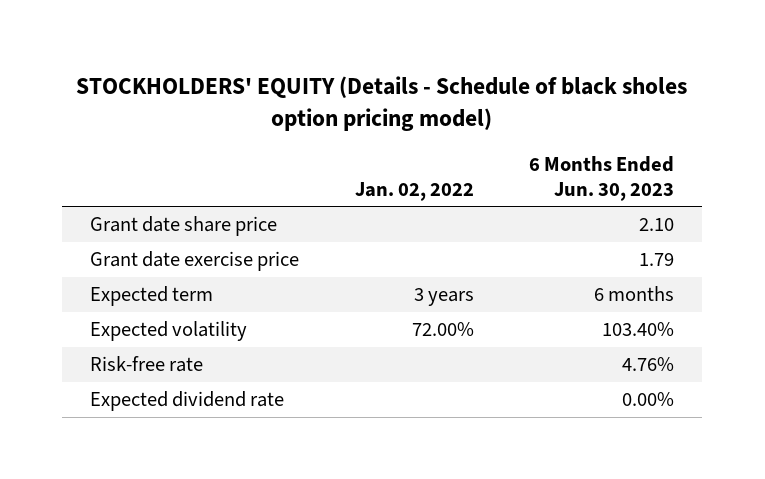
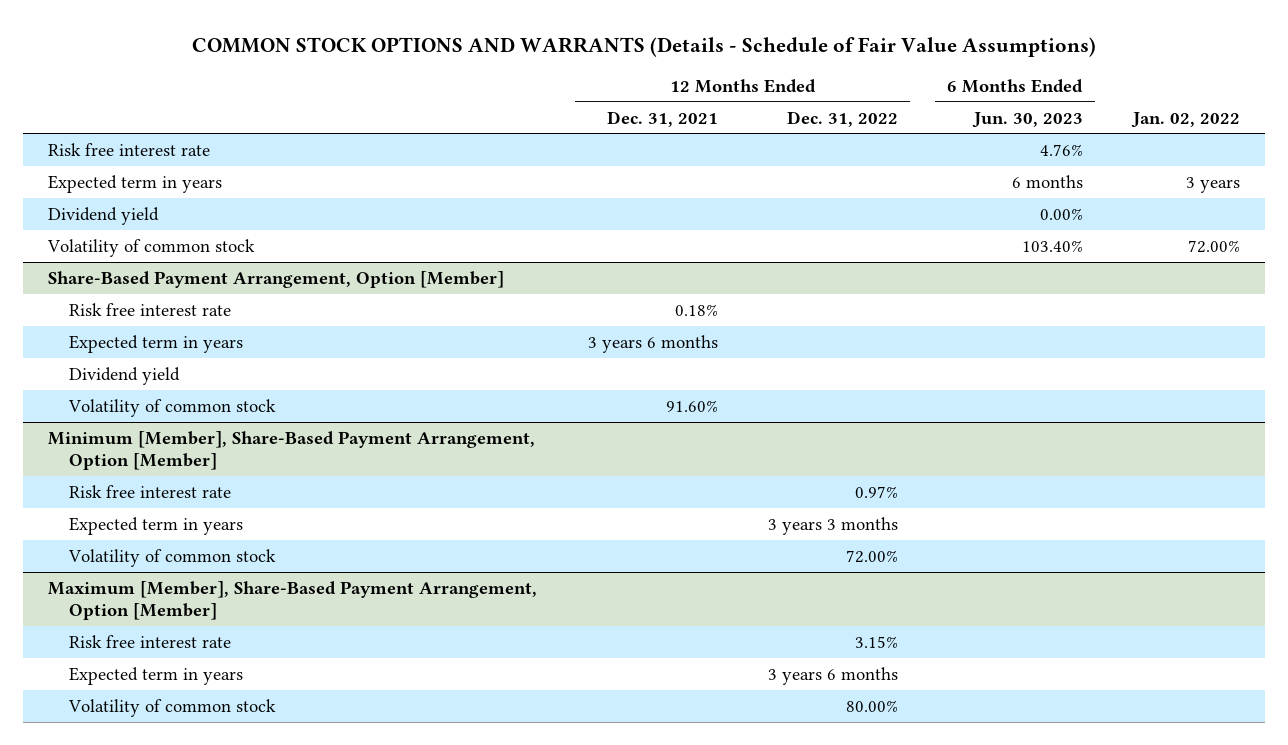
- STOCKHOLDERS' EQUITY (Details - Schedule of black sholes option pricing model)
+ COMMON STOCK OPTIONS AND WARRANTS (Details - Schedule of Fair Value Assumptions)
- | Jan. 02, 2022 | 6 Months Ended Jun. 30, 2023
+ | 12 Months Ended Dec. 31, 2021 | 12 Months Ended Dec. 31, 2022 | 6 Months Ended Jun. 30, 2023 | Jan. 02, 2022
- Grant date share price | | 2.10
- Grant date exercise price | | 1.79
- Expected term | 3 years | 6 months
- Expected volatility | 72.00% | 103.40%
- Risk-free rate | | 4.76%
- Expected dividend rate | | 0.00%
+ Risk free interest rate | | | 4.76% |
+ Expected term in years | | | 6 months | 3 years
+ Dividend yield | | | 0.00% |
+ Volatility of common stock | | | 103.40% | 72.00%
+ Share-Based Payment Arrangement, Option [Member]
+ Risk free interest rate | 0.18% | | |
+ Expected term in years | 3 years 6 months | | |
+ Dividend yield
+ Volatility of common stock | 91.60% | | |
+ Minimum [Member], Share-Based Payment Arrangement, Option [Member]
+ Risk free interest rate | | 0.97% | |
+ Expected term in years | | 3 years 3 months | |
+ Volatility of common stock | | 72.00% | |
+ Maximum [Member], Share-Based Payment Arrangement, Option [Member]
+ Risk free interest rate | | 3.15% | |
+ Expected term in years | | 3 years 6 months | |
+ Volatility of common stock | | 80.00% | |

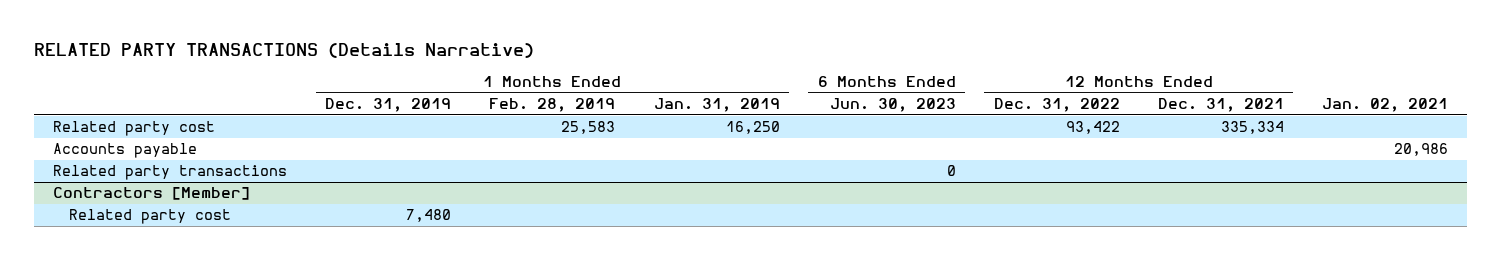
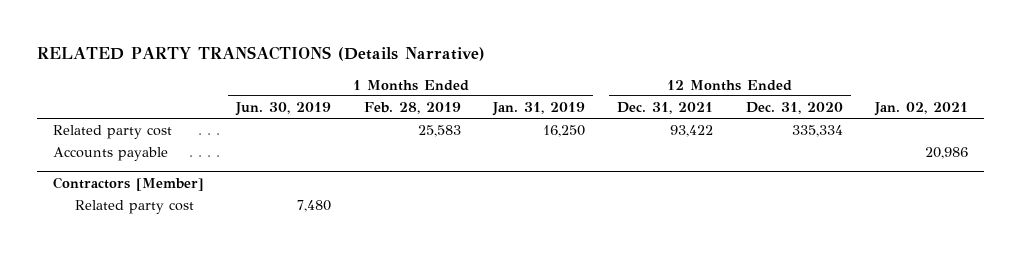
- | 1 Months Ended Dec. 31, 2019 | 1 Months Ended Feb. 28, 2019 | 1 Months Ended Jan. 31, 2019 | 6 Months Ended Jun. 30, 2023 | 12 Months Ended Dec. 31, 2022 | 12 Months Ended Dec. 31, 2021 | Jan. 02, 2021
+ | 1 Months Ended Jun. 30, 2019 | 1 Months Ended Feb. 28, 2019 | 1 Months Ended Jan. 31, 2019 | 12 Months Ended Dec. 31, 2021 | 12 Months Ended Dec. 31, 2020 | Jan. 02, 2021
- Related party cost | | 25,583 | 16,250 | | 93,422 | 335,334 |
+ Related party cost | | 25,583 | 16,250 | 93,422 | 335,334 |
- Related party transactions | | | | 0 | | |

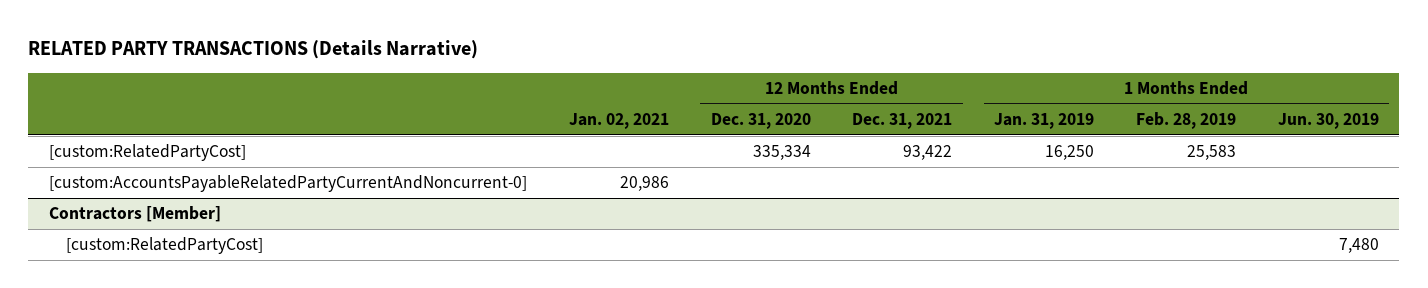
- | 1 Months Ended Jun. 30, 2019 | 1 Months Ended Feb. 28, 2019 | 1 Months Ended Jan. 31, 2019 | 12 Months Ended Dec. 31, 2021 | 12 Months Ended Dec. 31, 2020 | Jan. 02, 2021
+ | Jan. 02, 2021 | 12 Months Ended Dec. 31, 2020 | 12 Months Ended Dec. 31, 2021 | 1 Months Ended Jan. 31, 2019 | 1 Months Ended Feb. 28, 2019 | 1 Months Ended Jun. 30, 2019
- Related party cost | | 25,583 | 16,250 | 93,422 | 335,334 |
- Accounts payable | | | | | | 20,986
+ [custom:RelatedPartyCost] | | 335,334 | 93,422 | 16,250 | 25,583 |
+ [custom:AccountsPayableRelatedPartyCurrentAndNoncurrent-0] | 20,986 | | | | |
@ Contractors [Member]
- Related party cost | 7,480 | | | | |
+ [custom:RelatedPartyCost] | | | | | | 7,480

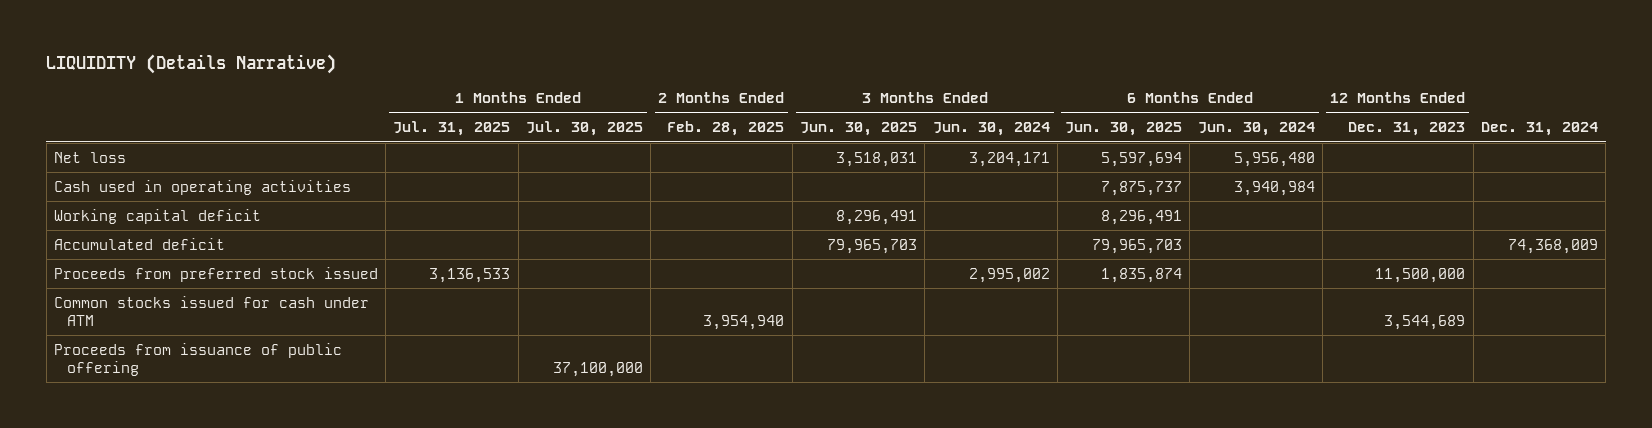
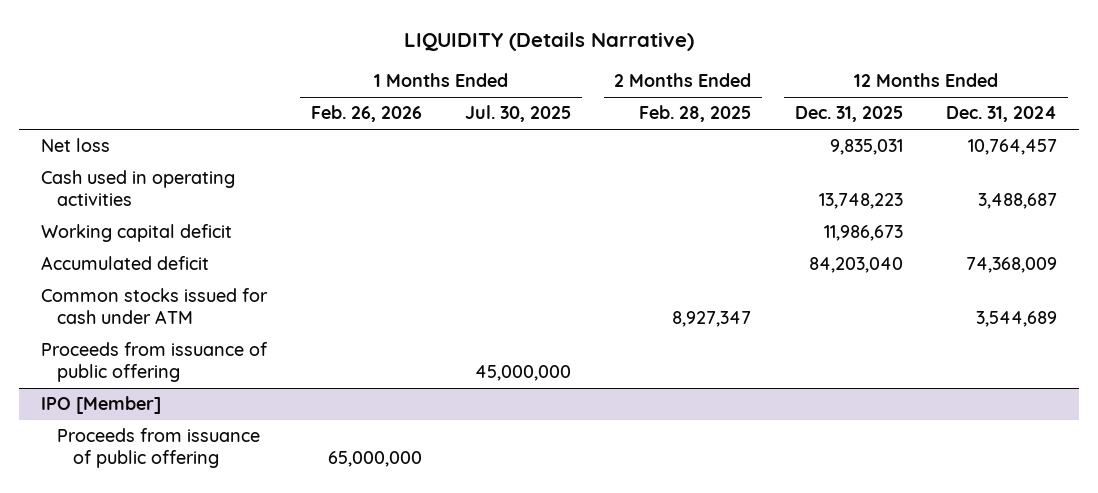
- | 1 Months Ended Jul. 31, 2025 | 1 Months Ended Jul. 30, 2025 | 2 Months Ended Feb. 28, 2025 | 3 Months Ended Jun. 30, 2025 | 3 Months Ended Jun. 30, 2024 | 6 Months Ended Jun. 30, 2025 | 6 Months Ended Jun. 30, 2024 | 12 Months Ended Dec. 31, 2023 | Dec. 31, 2024
+ | 1 Months Ended Feb. 26, 2026 | 1 Months Ended Jul. 30, 2025 | 2 Months Ended Feb. 28, 2025 | 12 Months Ended Dec. 31, 2025 | 12 Months Ended Dec. 31, 2024
- Proceeds from preferred stock issued | 3,136,533 | | | | 2,995,002 | 1,835,874 | | 11,500,000 |
- Common stocks issued for cash under ATM | | | 3,954,940 | | | | | 3,544,689 |
- Proceeds from issuance of public offering | | 37,100,000 | | | | | | |
+ Common stocks issued for cash under ATM | | | 8,927,347 | | 3,544,689
+ Proceeds from issuance of public offering | | 45,000,000 | | |
+ IPO [Member]
+ Proceeds from issuance of public offering | 65,000,000 | | | |

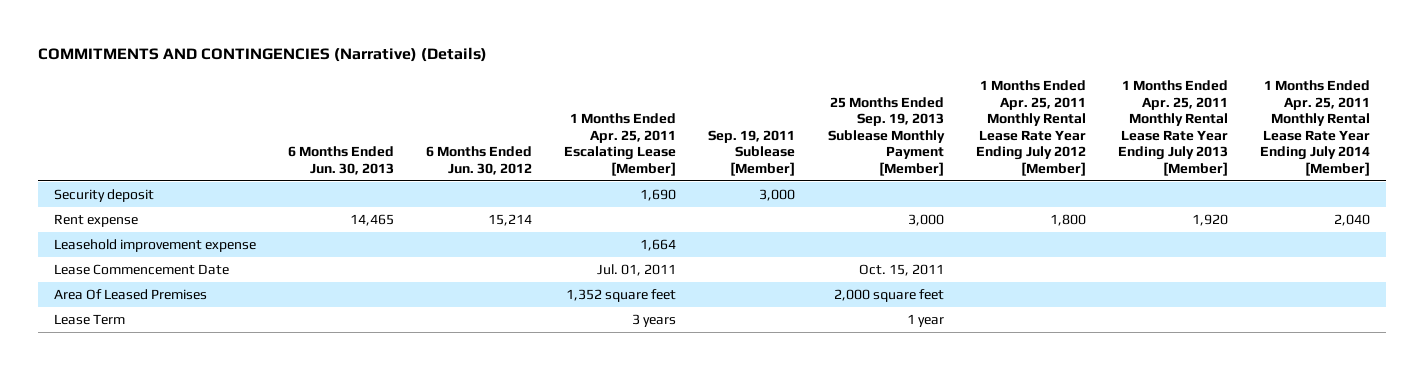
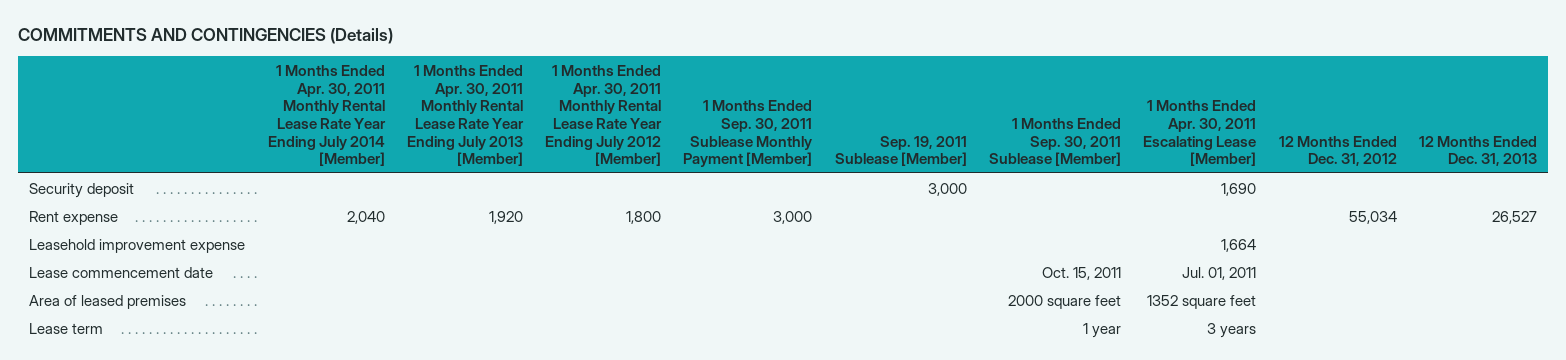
- COMMITMENTS AND CONTINGENCIES (Narrative) (Details)
+ COMMITMENTS AND CONTINGENCIES (Details)
- | 6 Months Ended Jun. 30, 2013 | 6 Months Ended Jun. 30, 2012 | 1 Months Ended Apr. 25, 2011 Escalating Lease [Member] | Sep. 19, 2011 Sublease [Member] | 25 Months Ended Sep. 19, 2013 Sublease Monthly Payment [Member] | 1 Months Ended Apr. 25, 2011 Monthly Rental Lease Rate Year Ending July 2012 [Member] | 1 Months Ended Apr. 25, 2011 Monthly Rental Lease Rate Year Ending July 2013 [Member] | 1 Months Ended Apr. 25, 2011 Monthly Rental Lease Rate Year Ending July 2014 [Member]
+ | 1 Months Ended Apr. 30, 2011 Monthly Rental Lease Rate Year Ending July 2014 [Member] | 1 Months Ended Apr. 30, 2011 Monthly Rental Lease Rate Year Ending July 2013 [Member] | 1 Months Ended Apr. 30, 2011 Monthly Rental Lease Rate Year Ending July 2012 [Member] | 1 Months Ended Sep. 30, 2011 Sublease Monthly Payment [Member] | Sep. 19, 2011 Sublease [Member] | 1 Months Ended Sep. 30, 2011 Sublease [Member] | 1 Months Ended Apr. 30, 2011 Escalating Lease [Member] | 12 Months Ended Dec. 31, 2012 | 12 Months Ended Dec. 31, 2013
- Lease Commencement Date | | | Jul. 01, 2011 | | Oct. 15, 2011 | | |
- Area Of Leased Premises | | | 1,352 square feet | | 2,000 square feet | | |
- Lease Term | | | 3 years | | 1 year | | |
+ Lease commencement date | | | | | | Oct. 15, 2011 | Jul. 01, 2011 | |
+ Area of leased premises | | | | | | 2000 square feet | 1352 square feet | |
+ Lease term | | | | | | 1 year | 3 years | |

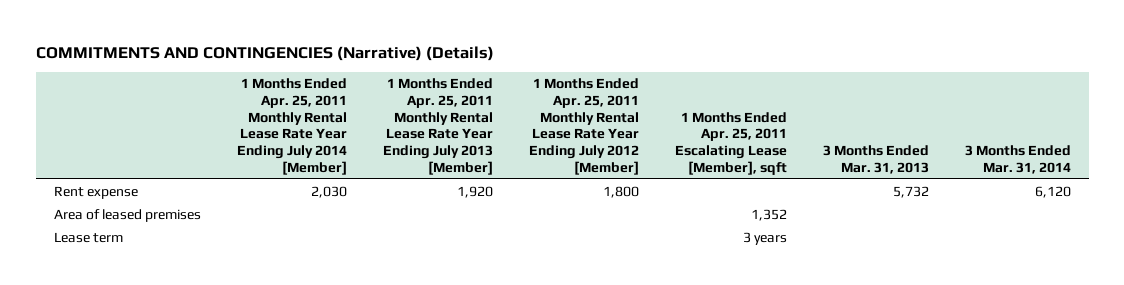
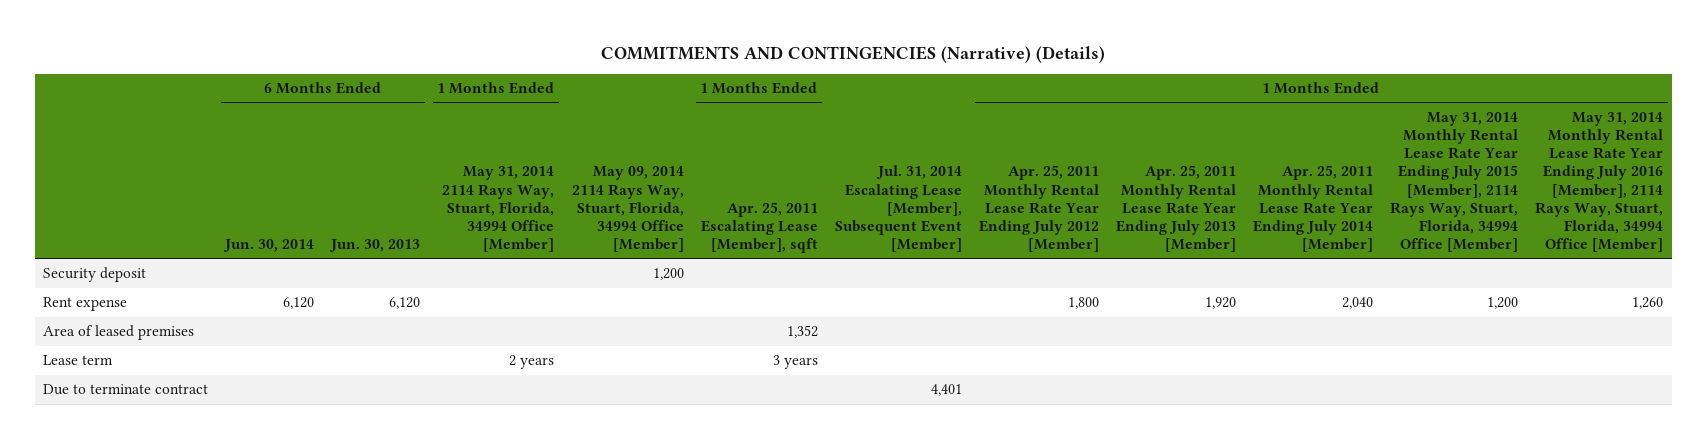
- | 1 Months Ended Apr. 25, 2011 Monthly Rental Lease Rate Year Ending July 2014 [Member] | 1 Months Ended Apr. 25, 2011 Monthly Rental Lease Rate Year Ending July 2013 [Member] | 1 Months Ended Apr. 25, 2011 Monthly Rental Lease Rate Year Ending July 2012 [Member] | 1 Months Ended Apr. 25, 2011 Escalating Lease [Member], sqft | 3 Months Ended Mar. 31, 2013 | 3 Months Ended Mar. 31, 2014
+ | 6 Months Ended Jun. 30, 2014 | 6 Months Ended Jun. 30, 2013 | 1 Months Ended May 31, 2014 2114 Rays Way, Stuart, Florida, 34994 Office [Member] | May 09, 2014 2114 Rays Way, Stuart, Florida, 34994 Office [Member] | 1 Months Ended Apr. 25, 2011 Escalating Lease [Member], sqft | Jul. 31, 2014 Escalating Lease [Member], Subsequent Event [Member] | 1 Months Ended Apr. 25, 2011 Monthly Rental Lease Rate Year Ending July 2012 [Member] | 1 Months Ended Apr. 25, 2011 Monthly Rental Lease Rate Year Ending July 2013 [Member] | 1 Months Ended Apr. 25, 2011 Monthly Rental Lease Rate Year Ending July 2014 [Member] | 1 Months Ended May 31, 2014 Monthly Rental Lease Rate Year Ending July 2015 [Member], 2114 Rays Way, Stuart, Florida, 34994 Office [Member] | 1 Months Ended May 31, 2014 Monthly Rental Lease Rate Year Ending July 2016 [Member], 2114 Rays Way, Stuart, Florida, 34994 Office [Member]
- Rent expense | 2,030 | 1,920 | 1,800 | | 5,732 | 6,120
+ Security deposit | | | | 1,200 | | | | | | |
+ Rent expense | 6,120 | 6,120 | | | | | 1,800 | 1,920 | 2,040 | 1,200 | 1,260
+ Due to terminate contract | | | | | | 4,401 | | | | |

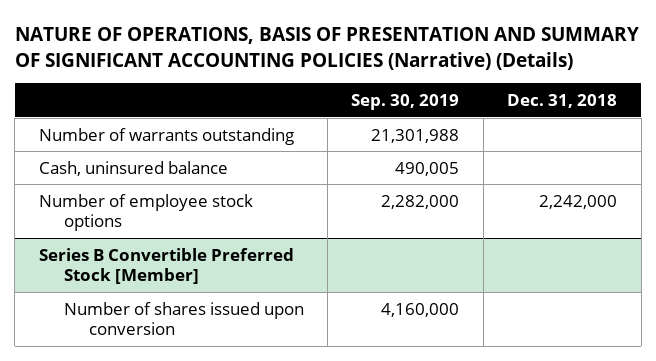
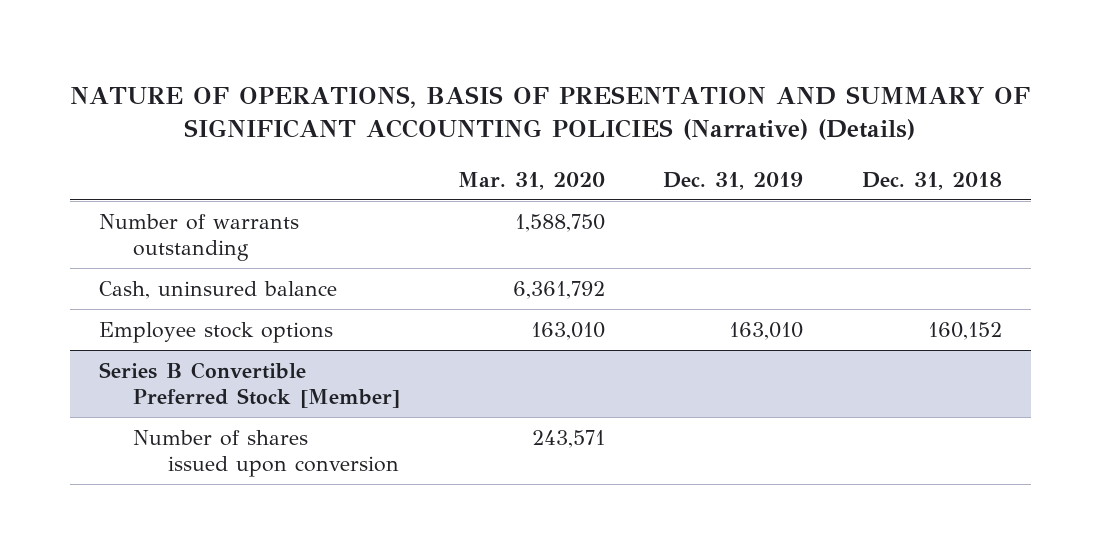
- | Sep. 30, 2019 | Dec. 31, 2018
+ | Mar. 31, 2020 | Dec. 31, 2019 | Dec. 31, 2018
- Number of employee stock options | 2,282,000 | 2,242,000
+ Employee stock options | 163,010 | 163,010 | 160,152

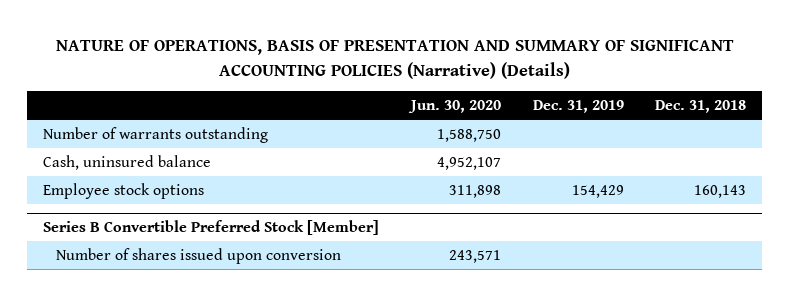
- | Mar. 31, 2020 | Dec. 31, 2019 | Dec. 31, 2018
+ | Jun. 30, 2020 | Dec. 31, 2019 | Dec. 31, 2018
- Employee stock options | 163,010 | 163,010 | 160,152
+ Employee stock options | 311,898 | 154,429 | 160,143

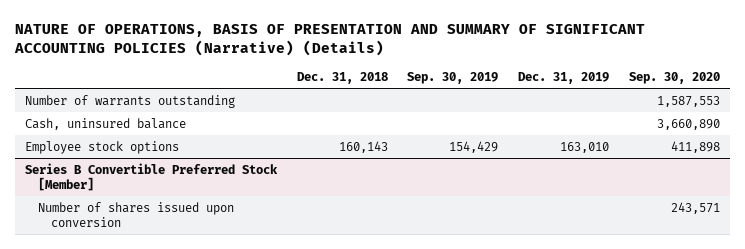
- | Jun. 30, 2020 | Dec. 31, 2019 | Dec. 31, 2018
+ | Dec. 31, 2018 | Sep. 30, 2019 | Dec. 31, 2019 | Sep. 30, 2020
- Employee stock options | 311,898 | 154,429 | 160,143
+ Employee stock options | 160,143 | 154,429 | 163,010 | 411,898

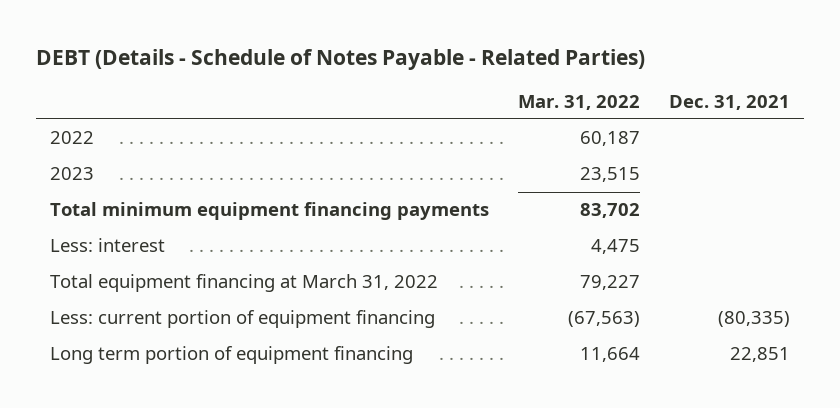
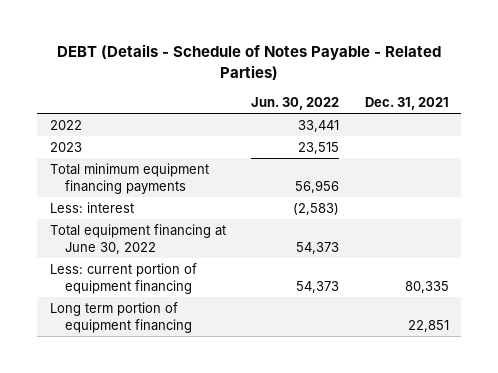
- | Mar. 31, 2022 | Dec. 31, 2021
+ | Jun. 30, 2022 | Dec. 31, 2021
- Total equipment financing at March 31, 2022 | 79,227 |
- Less: current portion of equipment financing | (67,563) | (80,335)
+ Total equipment financing at June 30, 2022 | 54,373 |
+ Less: current portion of equipment financing | 54,373 | 80,335

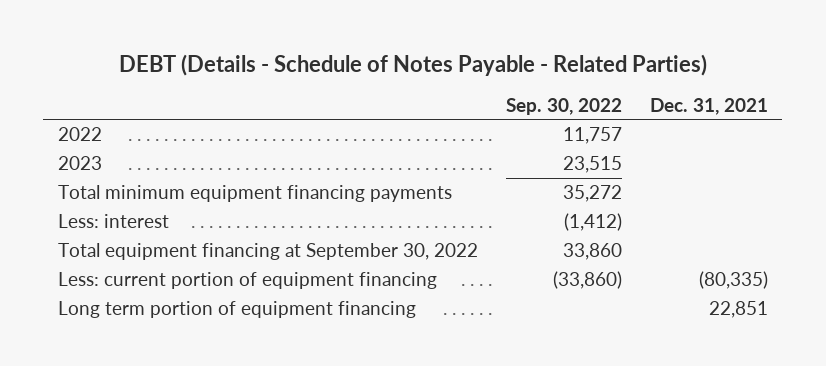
- | Jun. 30, 2022 | Dec. 31, 2021
+ | Sep. 30, 2022 | Dec. 31, 2021
- Total equipment financing at June 30, 2022 | 54,373 |
- Less: current portion of equipment financing | 54,373 | 80,335
+ Total equipment financing at September 30, 2022 | 33,860 |
+ Less: current portion of equipment financing | (33,860) | (80,335)

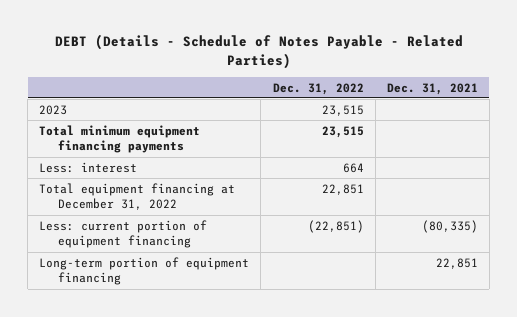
- | Sep. 30, 2022 | Dec. 31, 2021
+ | Dec. 31, 2022 | Dec. 31, 2021
- 2022 | 11,757 |
- Total equipment financing at September 30, 2022 | 33,860 |
+ Total equipment financing at December 31, 2022 | 22,851 |
- Long term portion of equipment financing | | 22,851
+ Long-term portion of equipment financing | | 22,851

